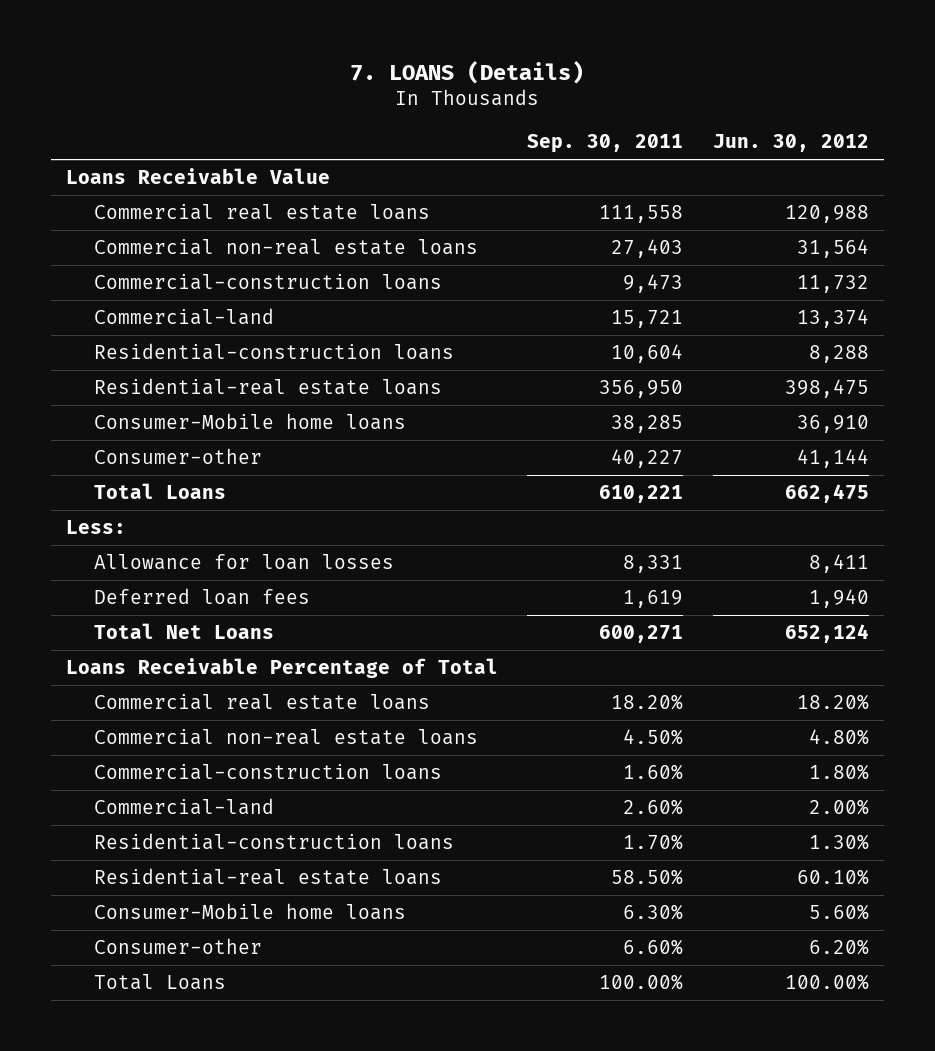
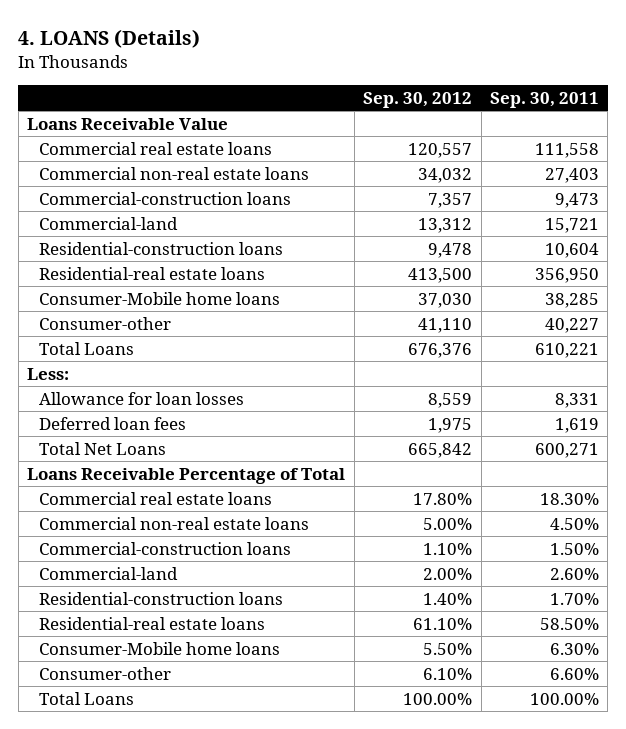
- 7. LOANS (Details)
+ 4. LOANS (Details)
- | Sep. 30, 2011 | Jun. 30, 2012
+ | Sep. 30, 2012 | Sep. 30, 2011
- Commercial real estate loans | 18.20% | 18.20%
+ Commercial real estate loans | 17.80% | 18.30%
- Commercial-construction loans | 1.60% | 1.80%
+ Commercial-construction loans | 1.10% | 1.50%

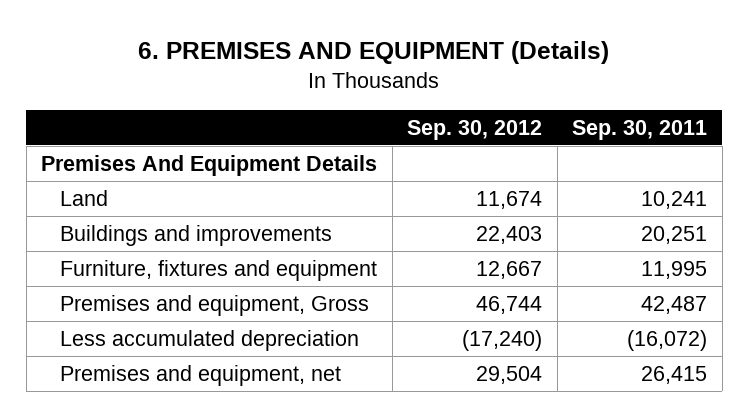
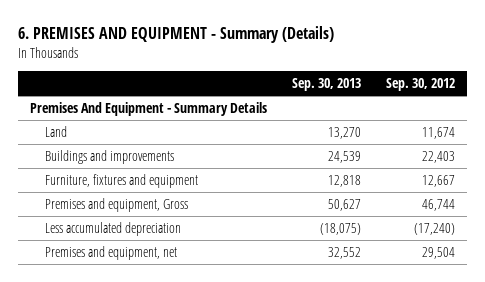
- 6. PREMISES AND EQUIPMENT (Details)
+ 6. PREMISES AND EQUIPMENT - Summary (Details)
- | Sep. 30, 2012 | Sep. 30, 2011
+ | Sep. 30, 2013 | Sep. 30, 2012
- Premises And Equipment Details
+ Premises And Equipment - Summary Details

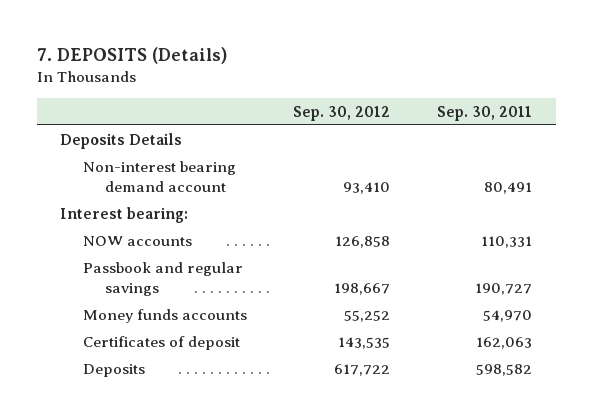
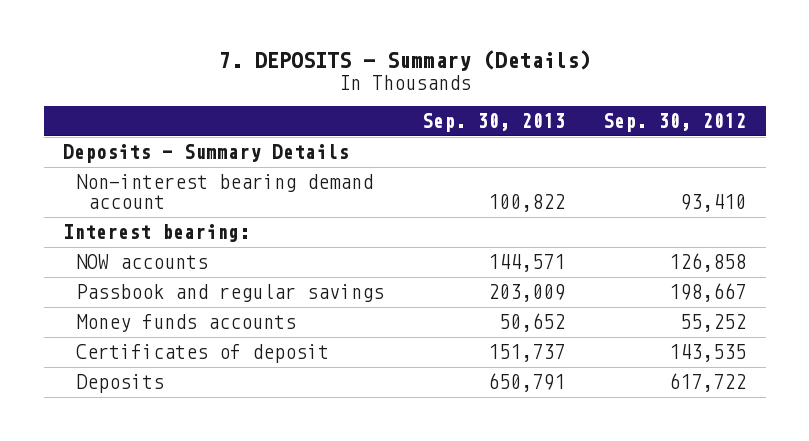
- 7. DEPOSITS (Details)
+ 7. DEPOSITS - Summary (Details)
- | Sep. 30, 2012 | Sep. 30, 2011
+ | Sep. 30, 2013 | Sep. 30, 2012
- Deposits Details
+ Deposits - Summary Details

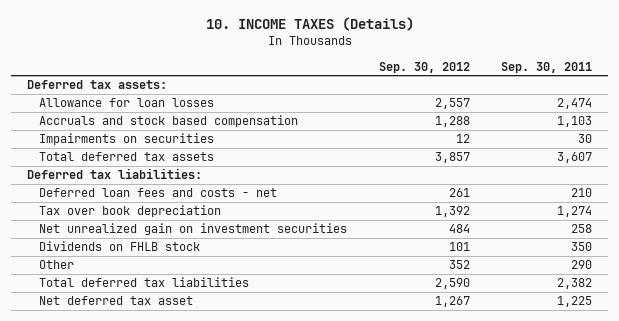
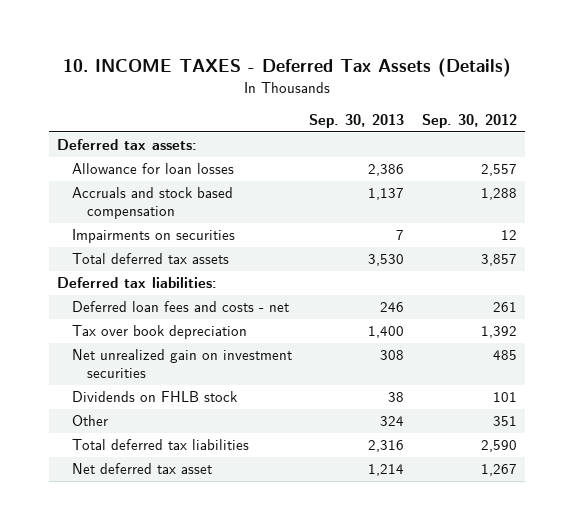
- 10. INCOME TAXES (Details)
+ 10. INCOME TAXES - Deferred Tax Assets (Details)
- | Sep. 30, 2012 | Sep. 30, 2011
+ | Sep. 30, 2013 | Sep. 30, 2012
- Net unrealized gain on investment securities | 484 | 258
+ Net unrealized gain on investment securities | 308 | 485
- Other | 352 | 290
+ Other | 324 | 351

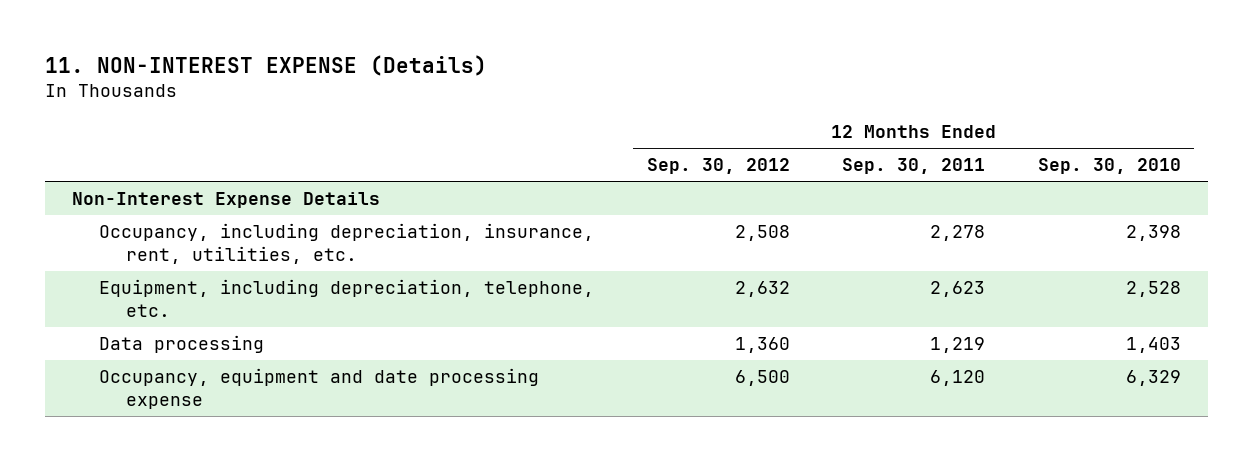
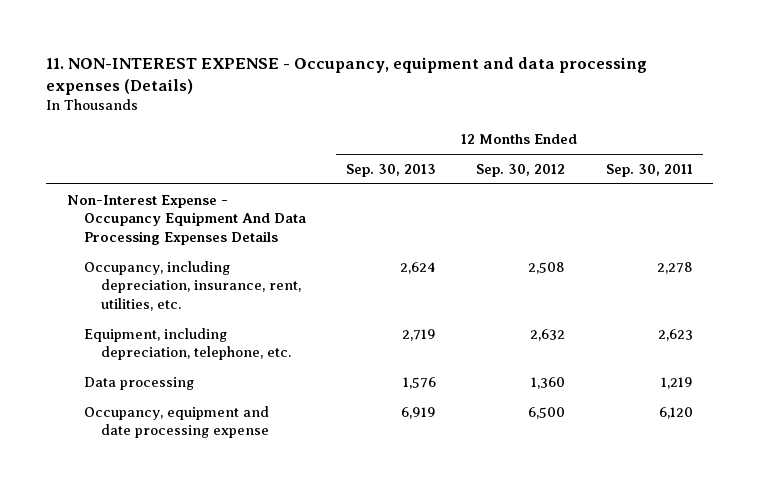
- 11. NON-INTEREST EXPENSE (Details)
+ 11. NON-INTEREST EXPENSE - Occupancy, equipment and data processing expenses (Details)
- | 12 Months Ended Sep. 30, 2012 | 12 Months Ended Sep. 30, 2011 | 12 Months Ended Sep. 30, 2010
+ | 12 Months Ended Sep. 30, 2013 | 12 Months Ended Sep. 30, 2012 | 12 Months Ended Sep. 30, 2011
- Non-Interest Expense Details
+ Non-Interest Expense - Occupancy Equipment And Data Processing Expenses Details

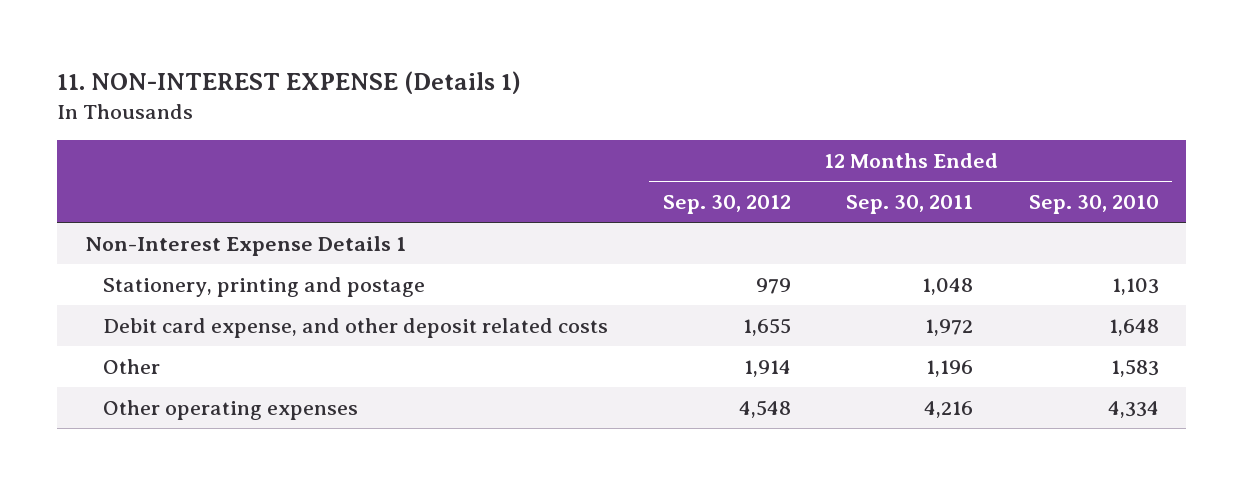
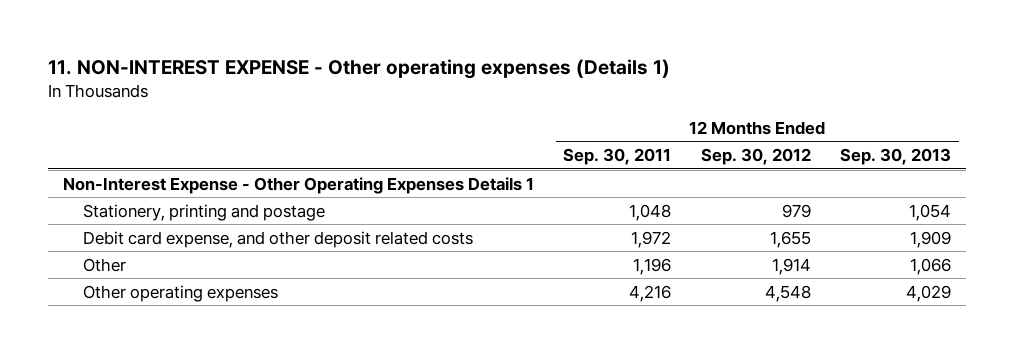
- 11. NON-INTEREST EXPENSE (Details 1)
+ 11. NON-INTEREST EXPENSE - Other operating expenses (Details 1)
- | 12 Months Ended Sep. 30, 2012 | 12 Months Ended Sep. 30, 2011 | 12 Months Ended Sep. 30, 2010
+ | 12 Months Ended Sep. 30, 2011 | 12 Months Ended Sep. 30, 2012 | 12 Months Ended Sep. 30, 2013
- Non-Interest Expense Details 1
+ Non-Interest Expense - Other Operating Expenses Details 1

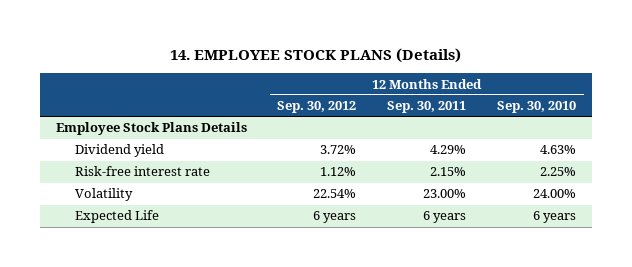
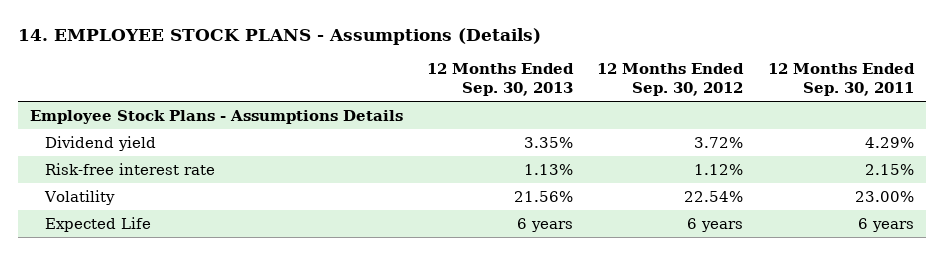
- 14. EMPLOYEE STOCK PLANS (Details)
+ 14. EMPLOYEE STOCK PLANS - Assumptions (Details)
- | 12 Months Ended Sep. 30, 2012 | 12 Months Ended Sep. 30, 2011 | 12 Months Ended Sep. 30, 2010
+ | 12 Months Ended Sep. 30, 2013 | 12 Months Ended Sep. 30, 2012 | 12 Months Ended Sep. 30, 2011
- Employee Stock Plans Details
+ Employee Stock Plans - Assumptions Details

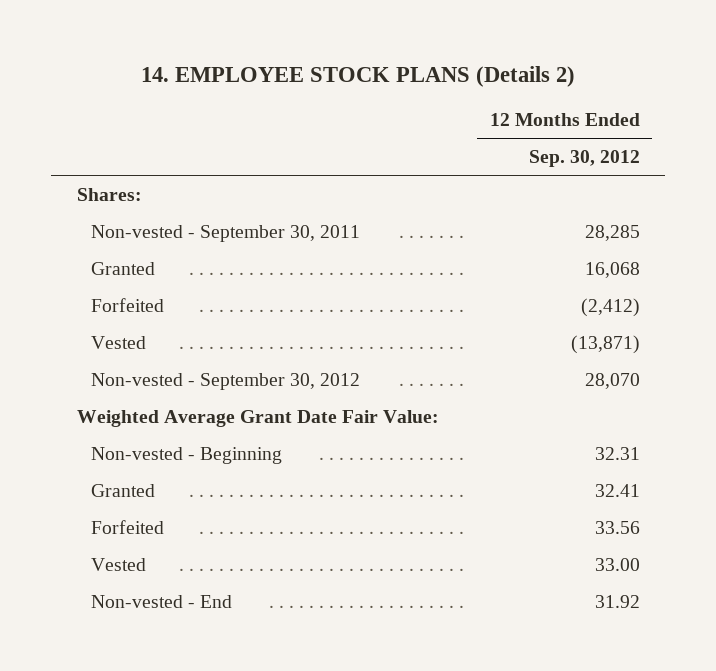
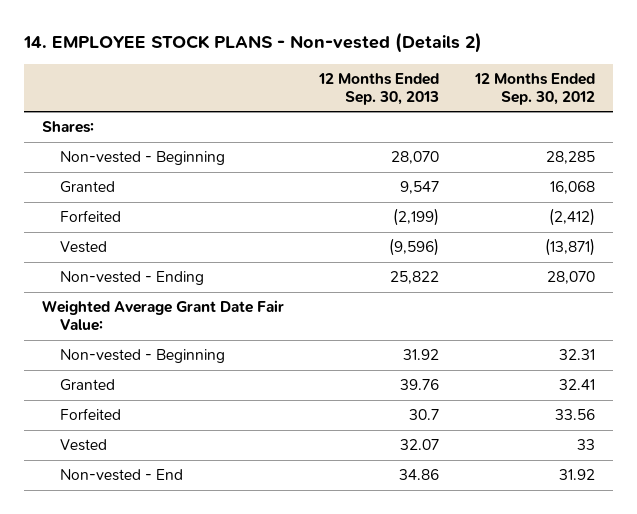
- 14. EMPLOYEE STOCK PLANS (Details 2)
+ 14. EMPLOYEE STOCK PLANS - Non-vested (Details 2)
- | 12 Months Ended Sep. 30, 2012
+ | 12 Months Ended Sep. 30, 2013 | 12 Months Ended Sep. 30, 2012
- Non-vested - September 30, 2011 | 28,285
+ Non-vested - Beginning | 28,070 | 28,285
- Non-vested - September 30, 2012 | 28,070
+ Non-vested - Ending | 25,822 | 28,070
- Vested | 33.00
+ Vested | 32.07 | 33

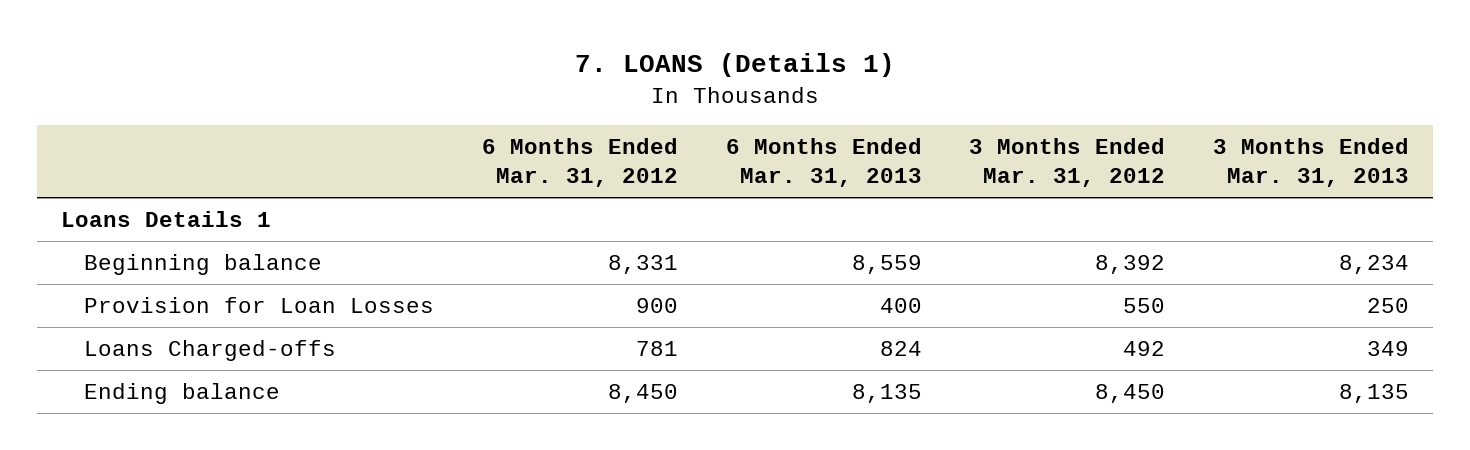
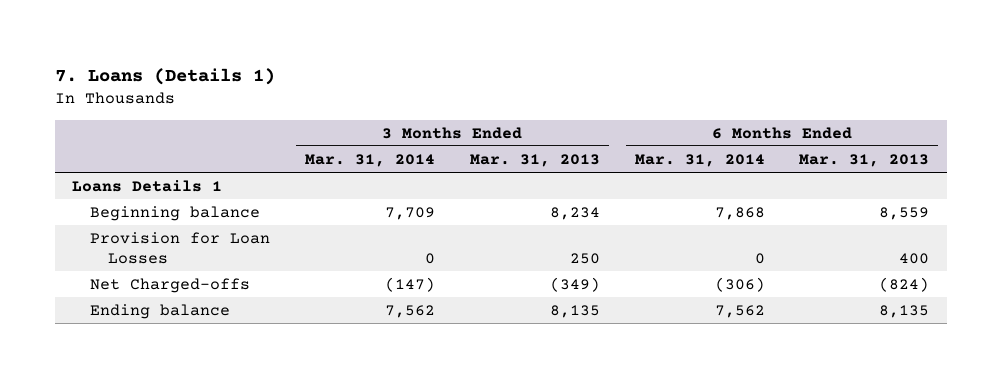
- 7. LOANS (Details 1)
+ 7. Loans (Details 1)
- | 6 Months Ended Mar. 31, 2012 | 6 Months Ended Mar. 31, 2013 | 3 Months Ended Mar. 31, 2012 | 3 Months Ended Mar. 31, 2013
+ | 3 Months Ended Mar. 31, 2014 | 3 Months Ended Mar. 31, 2013 | 6 Months Ended Mar. 31, 2014 | 6 Months Ended Mar. 31, 2013
- Loans Charged-offs | 781 | 824 | 492 | 349
+ Net Charged-offs | (147) | (349) | (306) | (824)

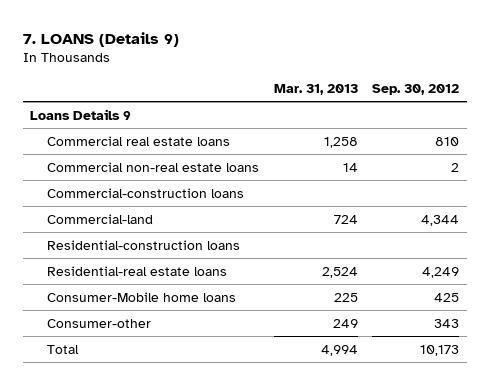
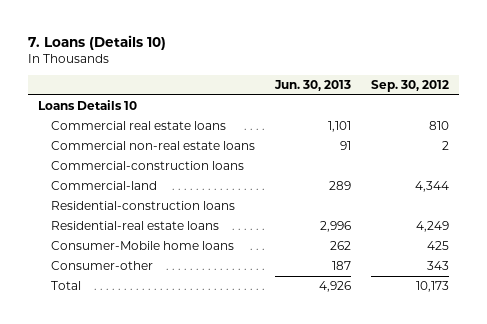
- 7. LOANS (Details 9)
+ 7. Loans (Details 10)
- | Mar. 31, 2013 | Sep. 30, 2012
+ | Jun. 30, 2013 | Sep. 30, 2012
- Loans Details 9
+ Loans Details 10

